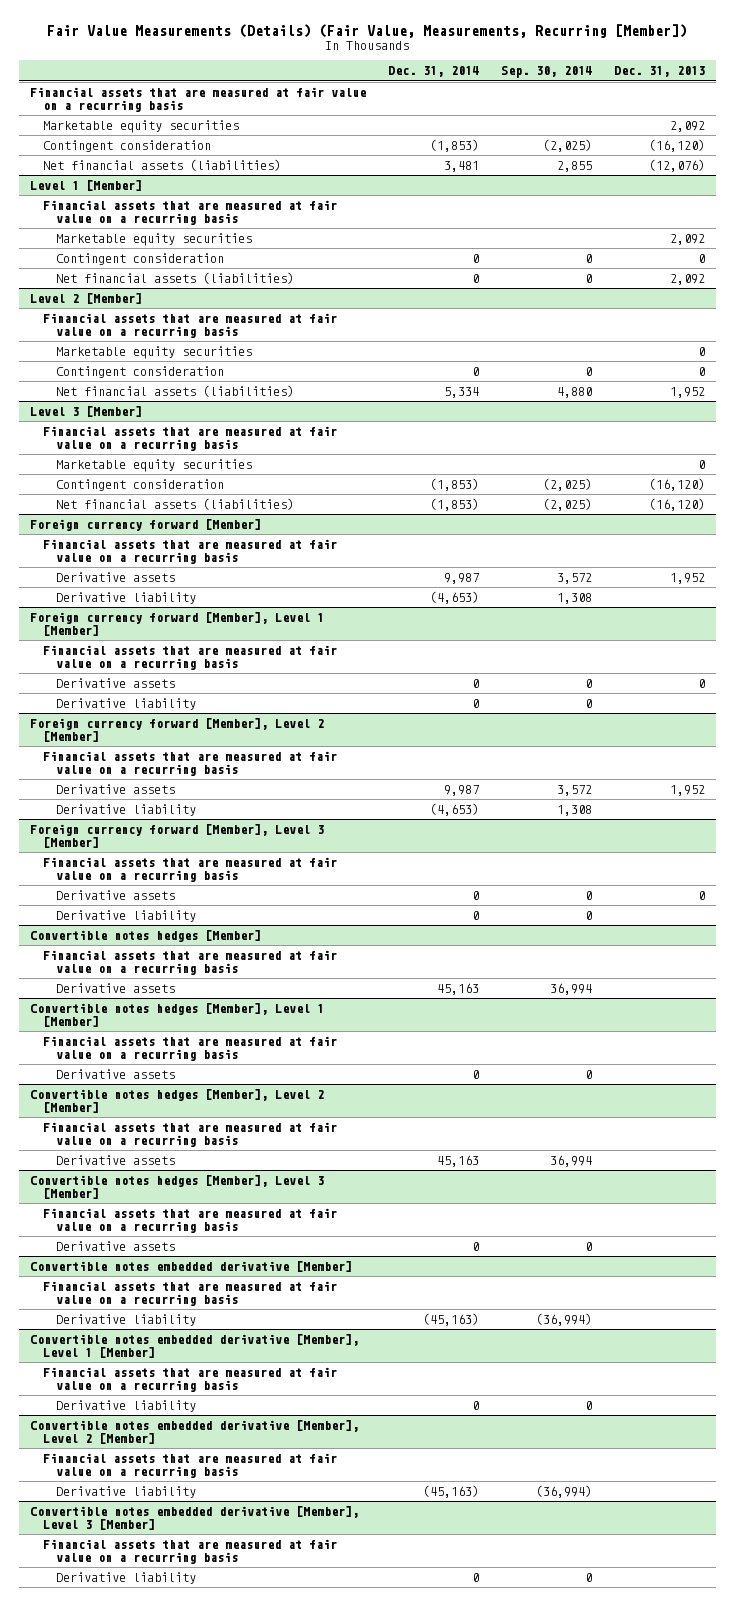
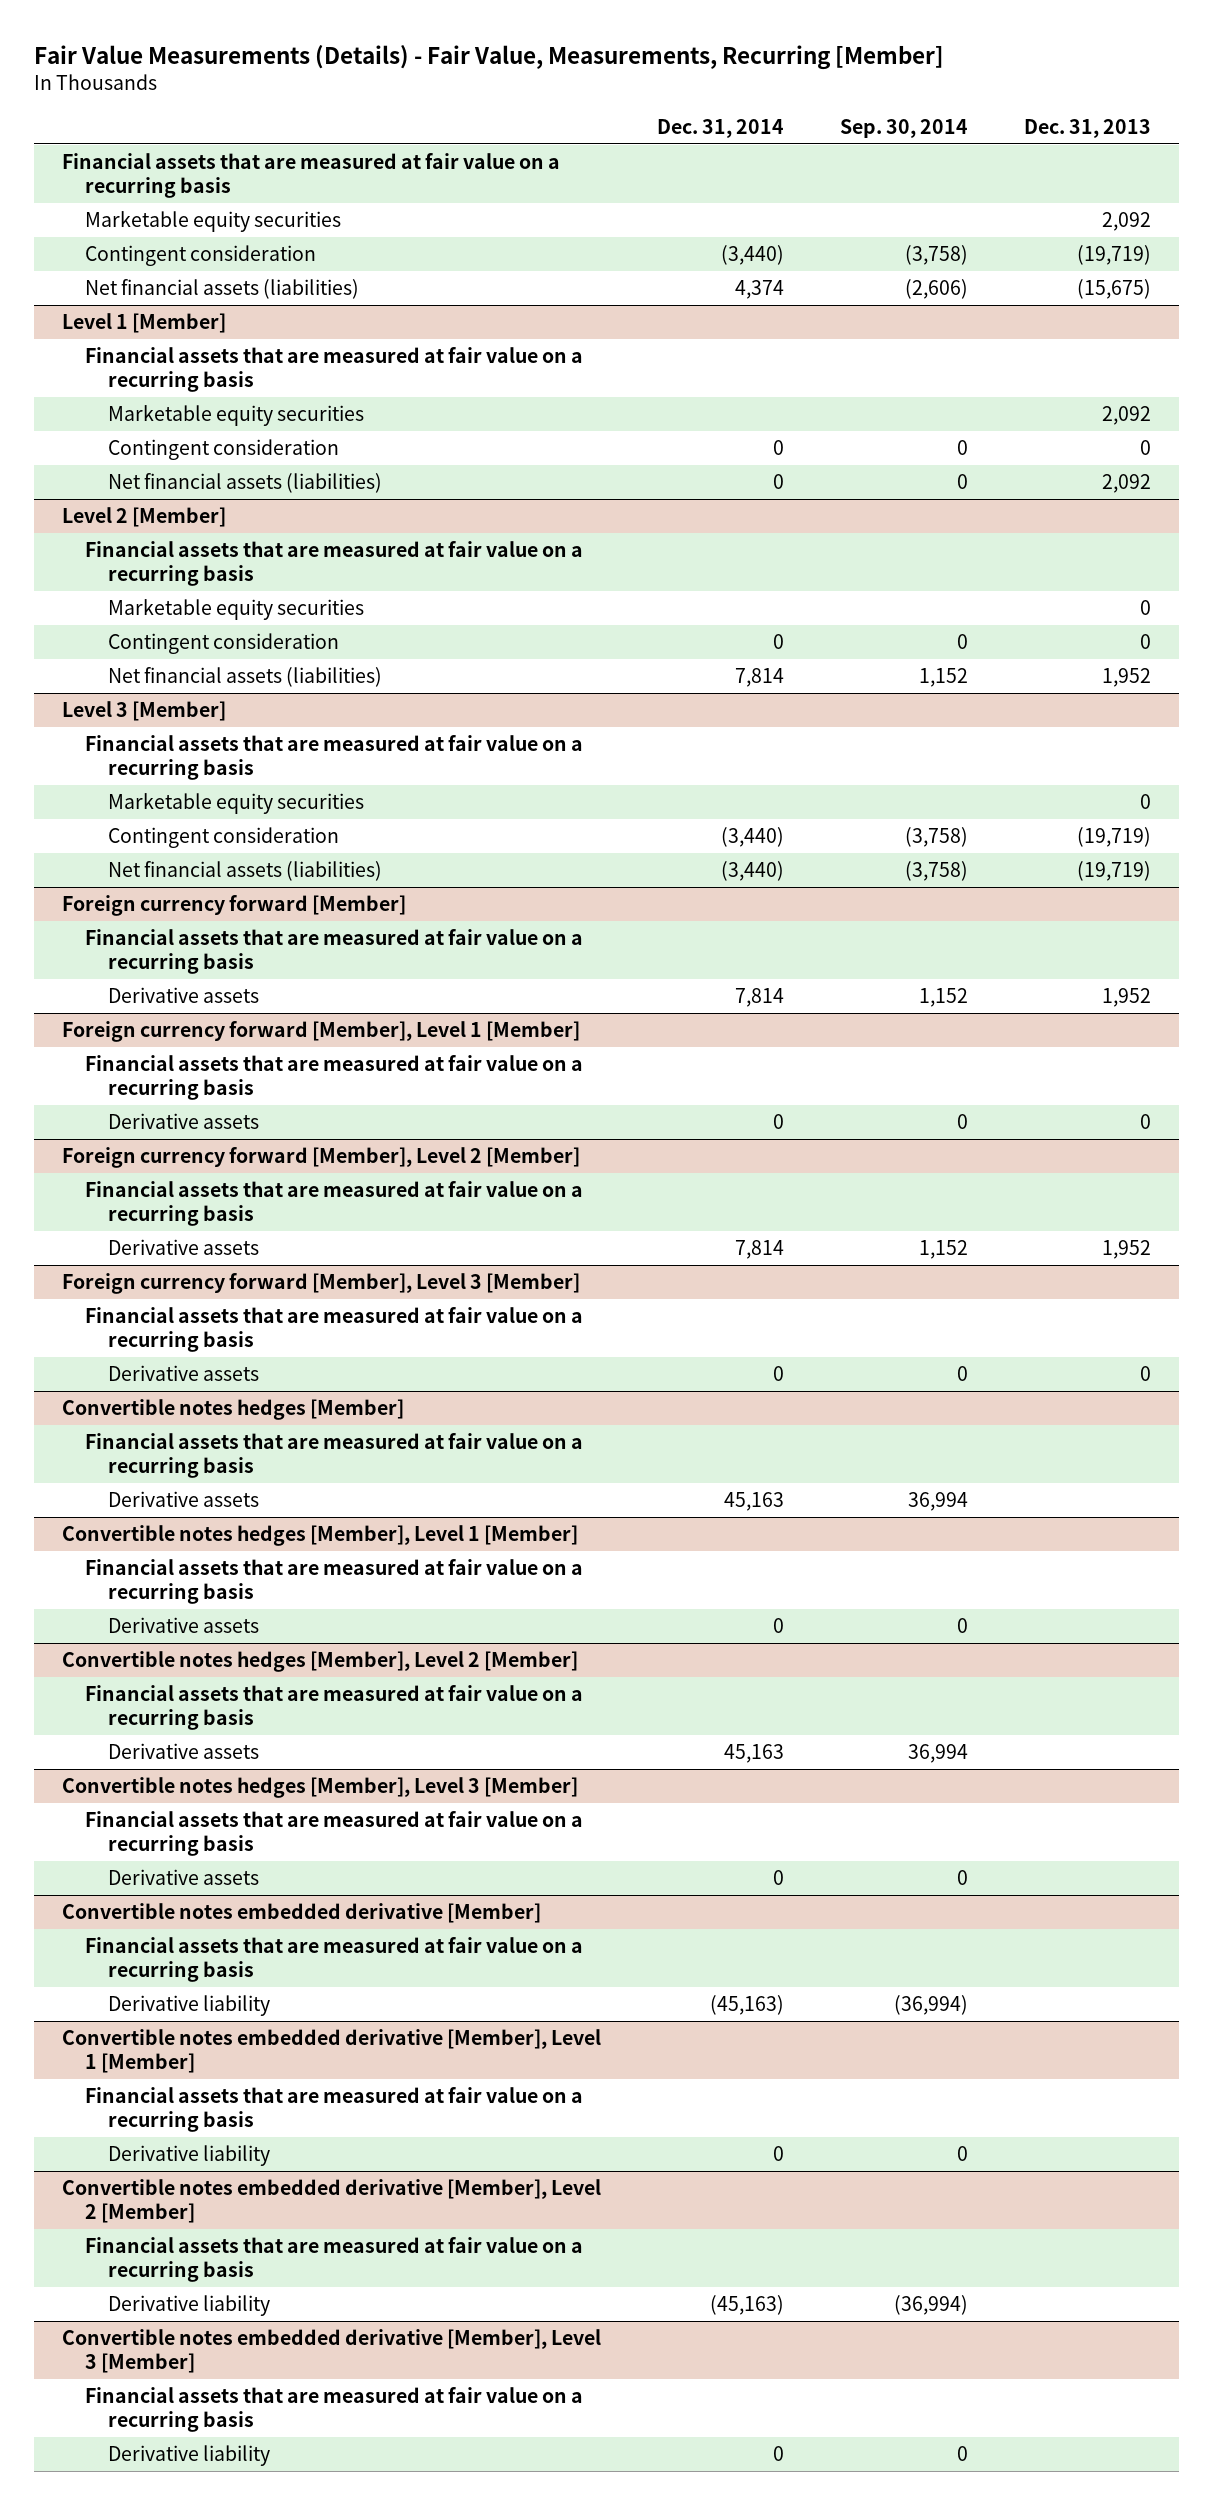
- Fair Value Measurements (Details) (Fair Value, Measurements, Recurring [Member])
+ Fair Value Measurements (Details) - Fair Value, Measurements, Recurring [Member]
- Contingent consideration | (1,853) | (2,025) | (16,120)
- Net financial assets (liabilities) | 3,481 | 2,855 | (12,076)
+ Contingent consideration | (3,440) | (3,758) | (19,719)
+ Net financial assets (liabilities) | 4,374 | (2,606) | (15,675)
@ Level 2 [Member]
- Net financial assets (liabilities) | 5,334 | 4,880 | 1,952
+ Net financial assets (liabilities) | 7,814 | 1,152 | 1,952
@ Level 3 [Member]
- Contingent consideration | (1,853) | (2,025) | (16,120)
- Net financial assets (liabilities) | (1,853) | (2,025) | (16,120)
+ Contingent consideration | (3,440) | (3,758) | (19,719)
+ Net financial assets (liabilities) | (3,440) | (3,758) | (19,719)
@ Foreign currency forward [Member]
- Derivative assets | 9,987 | 3,572 | 1,952
- Derivative liability | (4,653) | 1,308 |
+ Derivative assets | 7,814 | 1,152 | 1,952
@ Foreign currency forward [Member], Level 1 [Member]
- Derivative liability | 0 | 0 |
@ Foreign currency forward [Member], Level 2 [Member]
- Derivative assets | 9,987 | 3,572 | 1,952
- Derivative liability | (4,653) | 1,308 |
+ Derivative assets | 7,814 | 1,152 | 1,952
@ Foreign currency forward [Member], Level 3 [Member]
- Derivative liability | 0 | 0 |

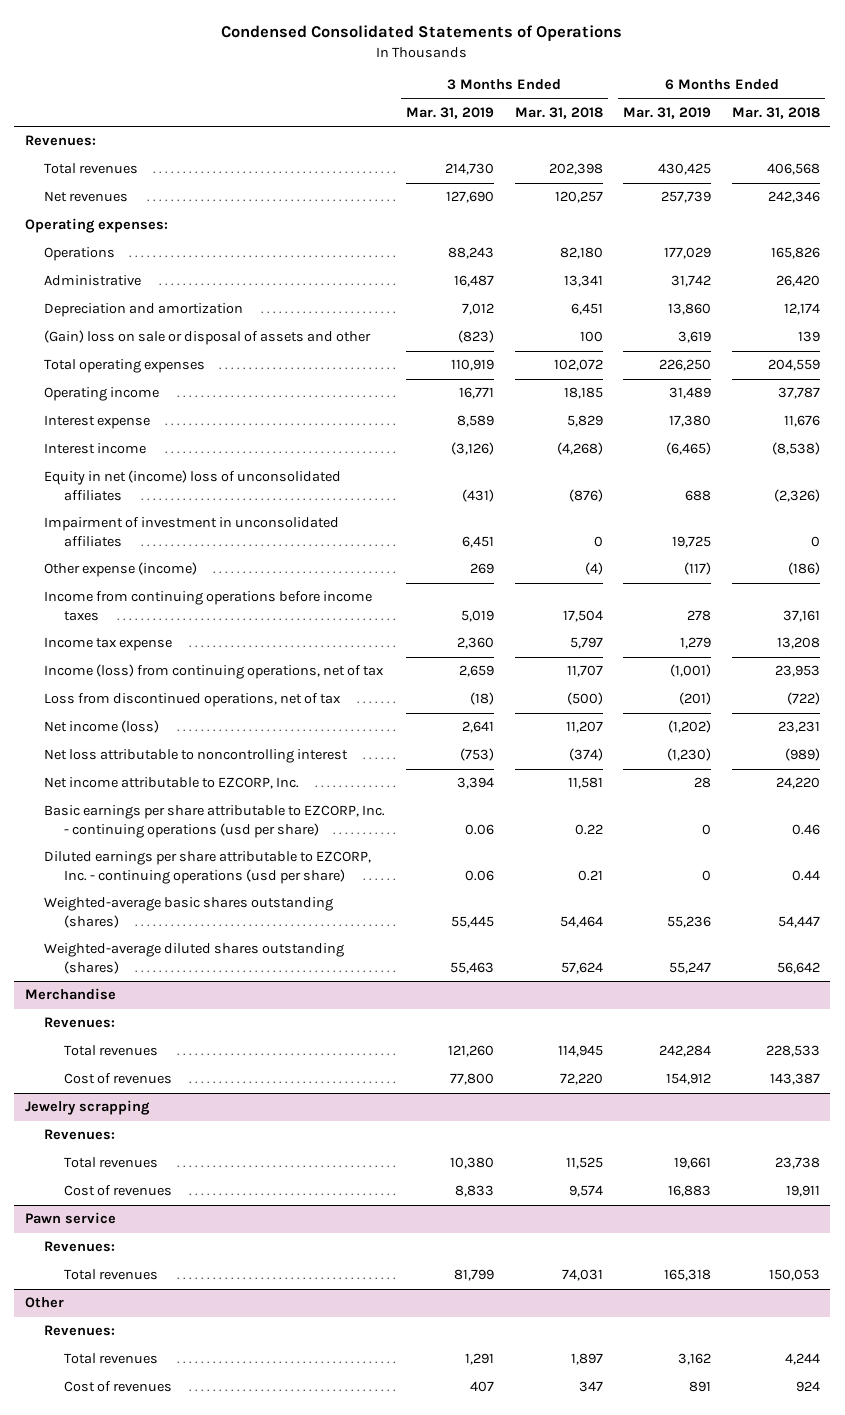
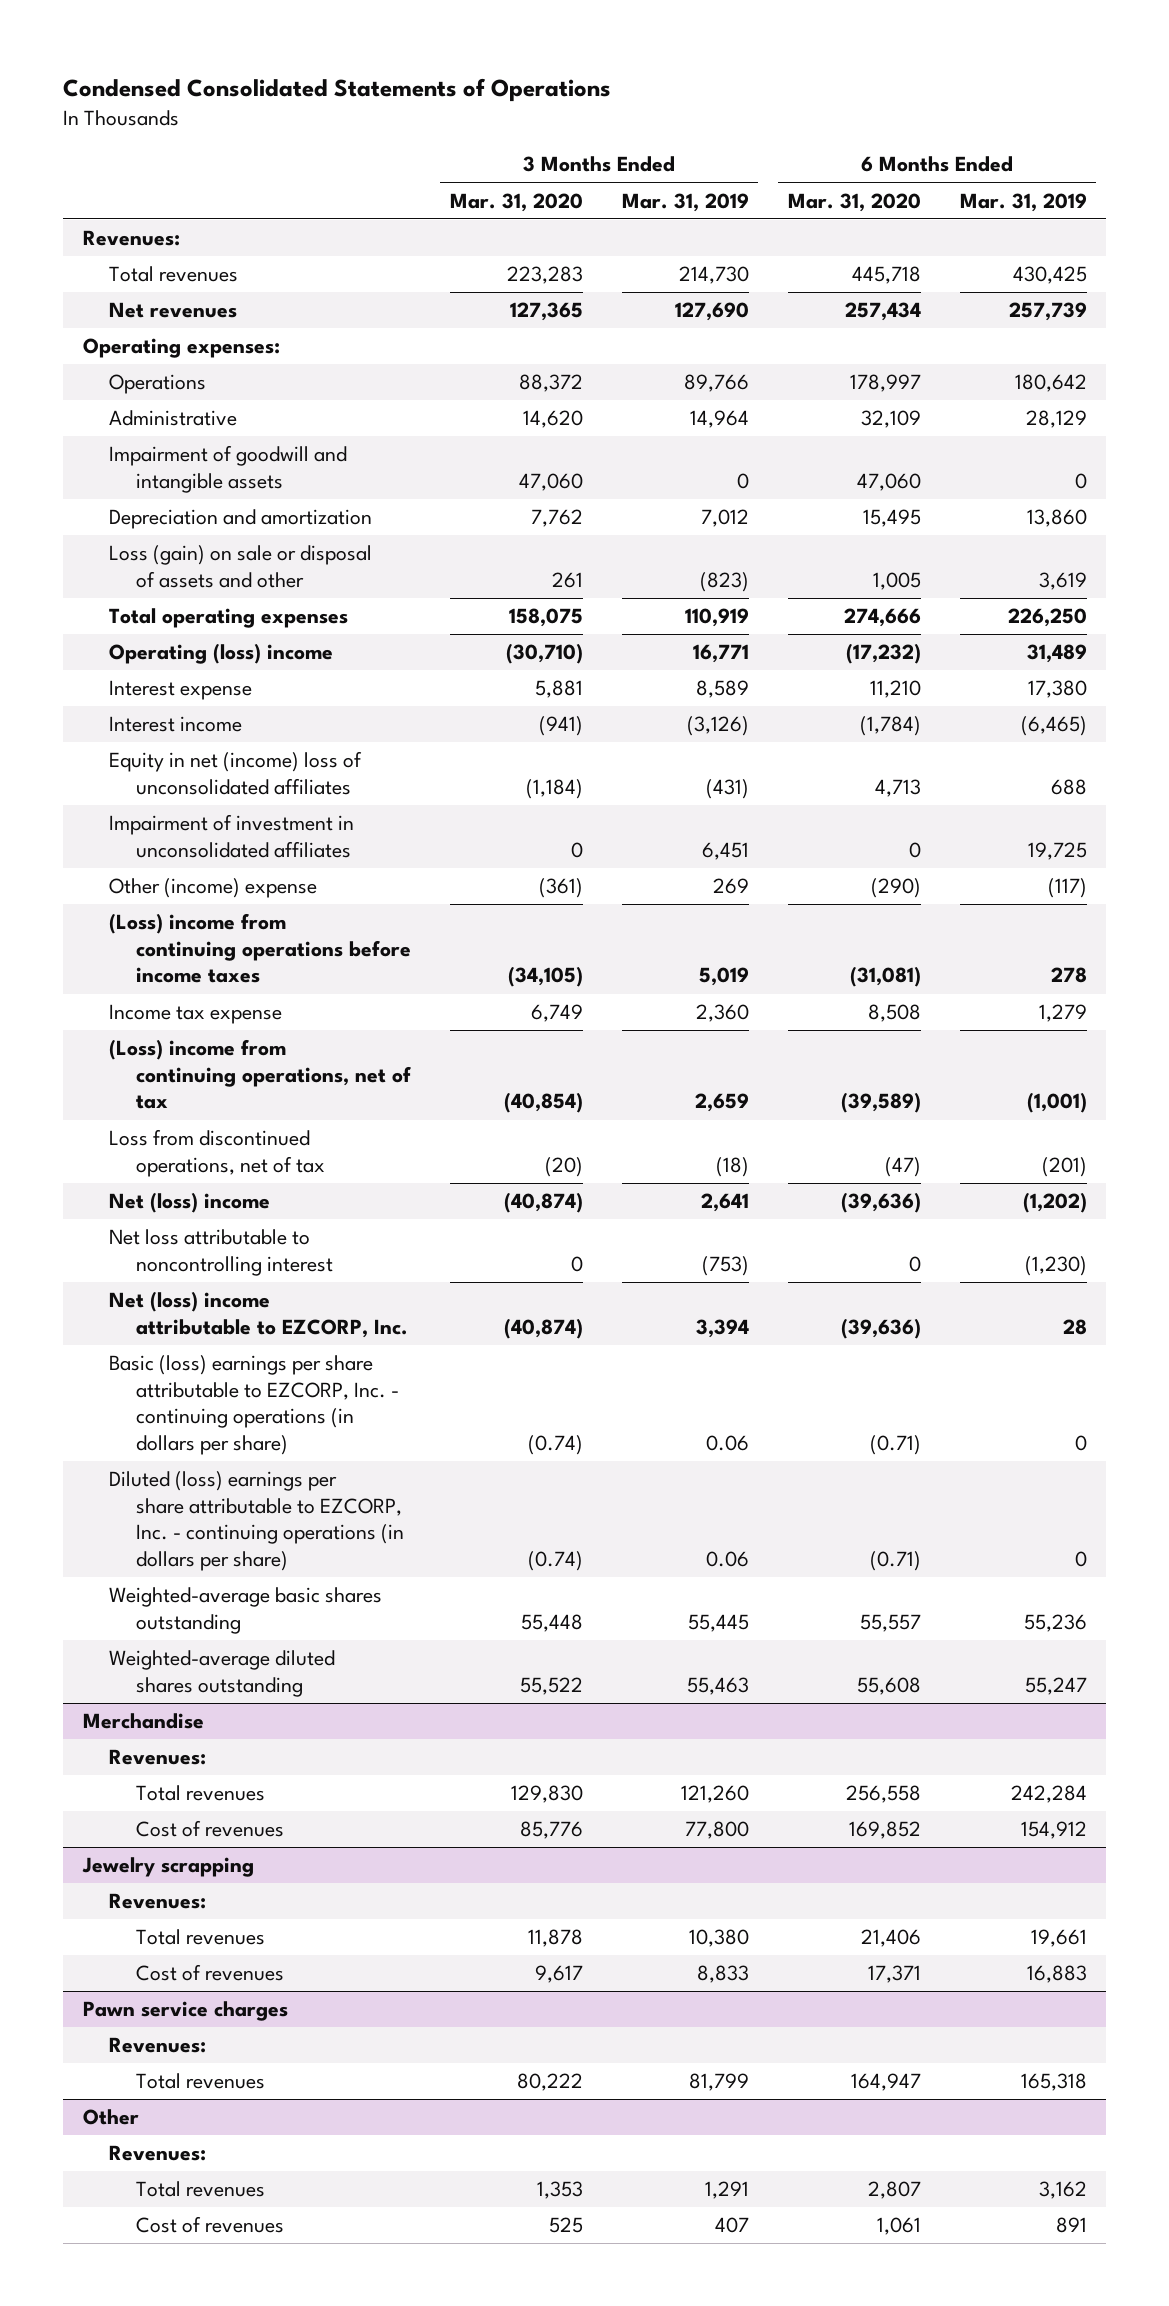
- | 3 Months Ended Mar. 31, 2019 | 3 Months Ended Mar. 31, 2018 | 6 Months Ended Mar. 31, 2019 | 6 Months Ended Mar. 31, 2018
+ | 3 Months Ended Mar. 31, 2020 | 3 Months Ended Mar. 31, 2019 | 6 Months Ended Mar. 31, 2020 | 6 Months Ended Mar. 31, 2019
- Operations | 88,243 | 82,180 | 177,029 | 165,826
- Administrative | 16,487 | 13,341 | 31,742 | 26,420
+ Operations | 88,372 | 89,766 | 178,997 | 180,642
+ Administrative | 14,620 | 14,964 | 32,109 | 28,129
+ Impairment of goodwill and intangible assets | 47,060 | 0 | 47,060 | 0
- (Gain) loss on sale or disposal of assets and other | (823) | 100 | 3,619 | 139
+ Loss (gain) on sale or disposal of assets and other | 261 | (823) | 1,005 | 3,619
- Operating income | 16,771 | 18,185 | 31,489 | 37,787
+ Operating (loss) income | (30,710) | 16,771 | (17,232) | 31,489
- Other expense (income) | 269 | (4) | (117) | (186)
- Income from continuing operations before income taxes | 5,019 | 17,504 | 278 | 37,161
+ Other (income) expense | (361) | 269 | (290) | (117)
+ (Loss) income from continuing operations before income taxes | (34,105) | 5,019 | (31,081) | 278
- Income (loss) from continuing operations, net of tax | 2,659 | 11,707 | (1,001) | 23,953
+ (Loss) income from continuing operations, net of tax | (40,854) | 2,659 | (39,589) | (1,001)
- Net income (loss) | 2,641 | 11,207 | (1,202) | 23,231
+ Net (loss) income | (40,874) | 2,641 | (39,636) | (1,202)
- Net income attributable to EZCORP, Inc. | 3,394 | 11,581 | 28 | 24,220
- Basic earnings per share attributable to EZCORP, Inc. - continuing operations (usd per share) | 0.06 | 0.22 | 0 | 0.46
- Diluted earnings per share attributable to EZCORP, Inc. - continuing operations (usd per share) | 0.06 | 0.21 | 0 | 0.44
- Weighted-average basic shares outstanding (shares) | 55,445 | 54,464 | 55,236 | 54,447
- Weighted-average diluted shares outstanding (shares) | 55,463 | 57,624 | 55,247 | 56,642
+ Net (loss) income attributable to EZCORP, Inc. | (40,874) | 3,394 | (39,636) | 28
+ Basic (loss) earnings per share attributable to EZCORP, Inc. - continuing operations (in dollars per share) | (0.74) | 0.06 | (0.71) | 0
+ Diluted (loss) earnings per share attributable to EZCORP, Inc. - continuing operations (in dollars per share) | (0.74) | 0.06 | (0.71) | 0
+ Weighted-average basic shares outstanding | 55,448 | 55,445 | 55,557 | 55,236
+ Weighted-average diluted shares outstanding | 55,522 | 55,463 | 55,608 | 55,247
- Pawn service
+ Pawn service charges

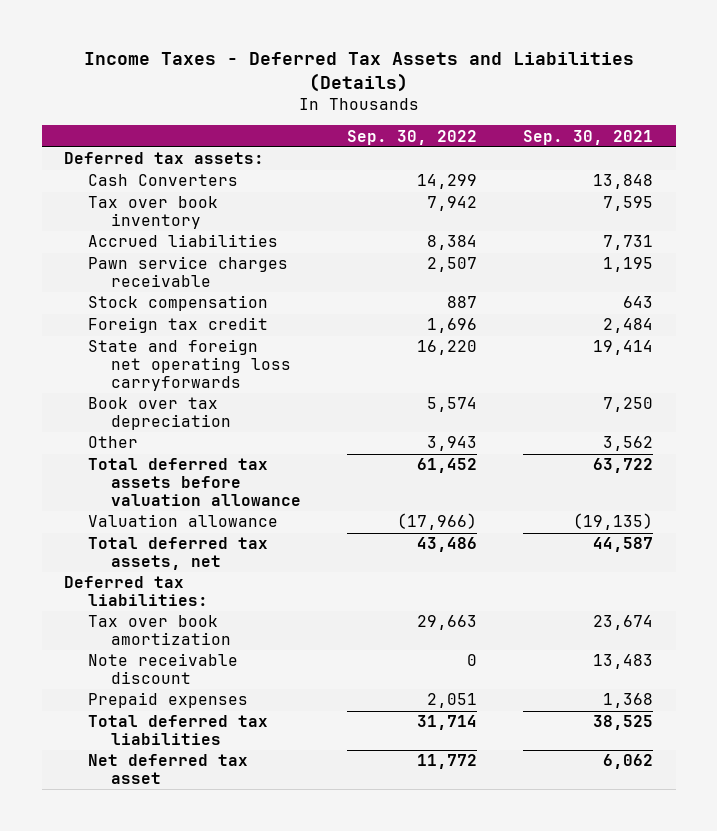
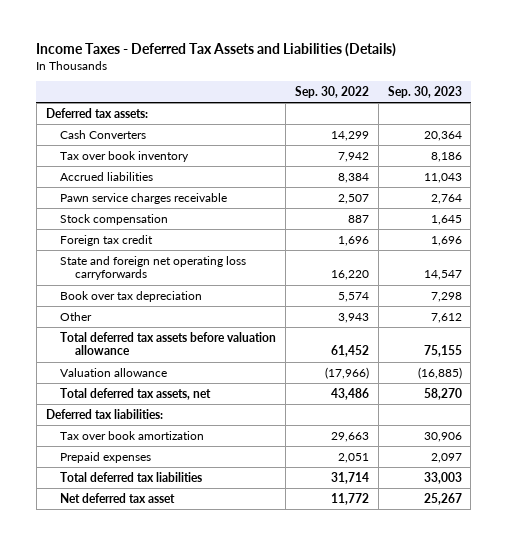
- | Sep. 30, 2022 | Sep. 30, 2021
+ | Sep. 30, 2022 | Sep. 30, 2023
- Note receivable discount | 0 | 13,483

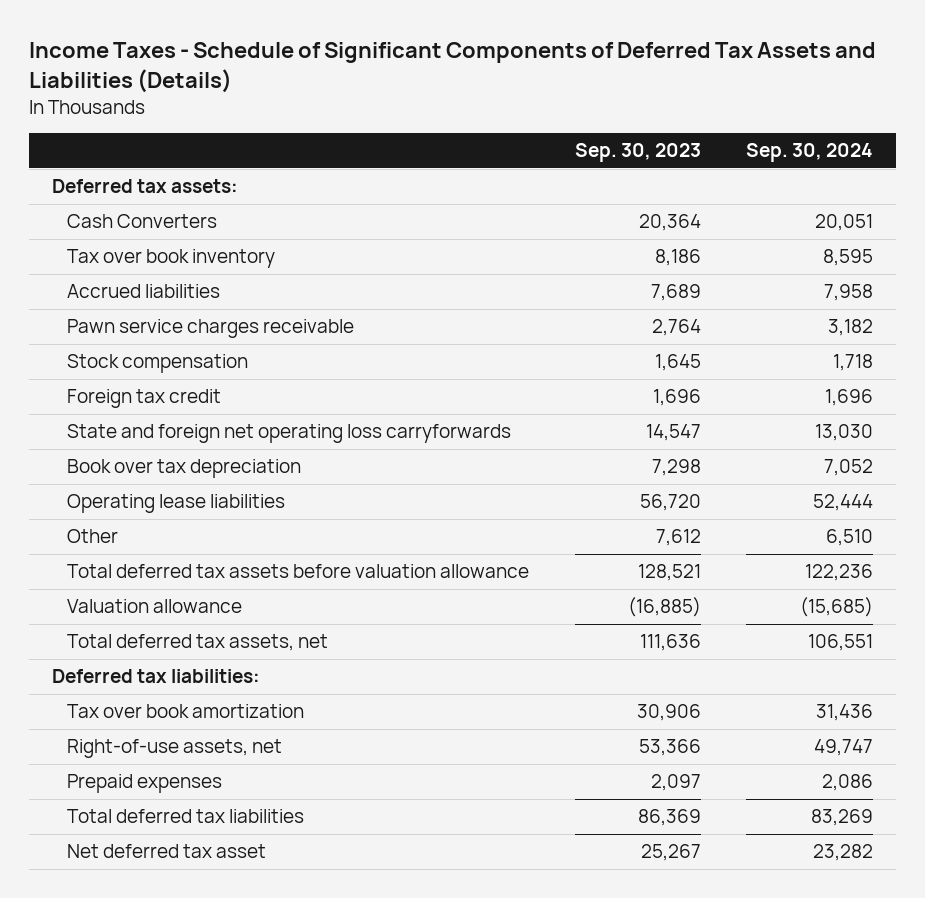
- Income Taxes - Deferred Tax Assets and Liabilities (Details)
+ Income Taxes - Schedule of Significant Components of Deferred Tax Assets and Liabilities (Details)
- | Sep. 30, 2022 | Sep. 30, 2023
+ | Sep. 30, 2023 | Sep. 30, 2024
- Accrued liabilities | 8,384 | 11,043
+ Accrued liabilities | 7,689 | 7,958
+ Operating lease liabilities | 56,720 | 52,444
- Total deferred tax assets before valuation allowance | 61,452 | 75,155
+ Total deferred tax assets before valuation allowance | 128,521 | 122,236
- Total deferred tax assets, net | 43,486 | 58,270
+ Total deferred tax assets, net | 111,636 | 106,551
+ Right-of-use assets, net | 53,366 | 49,747
- Total deferred tax liabilities | 31,714 | 33,003
+ Total deferred tax liabilities | 86,369 | 83,269

